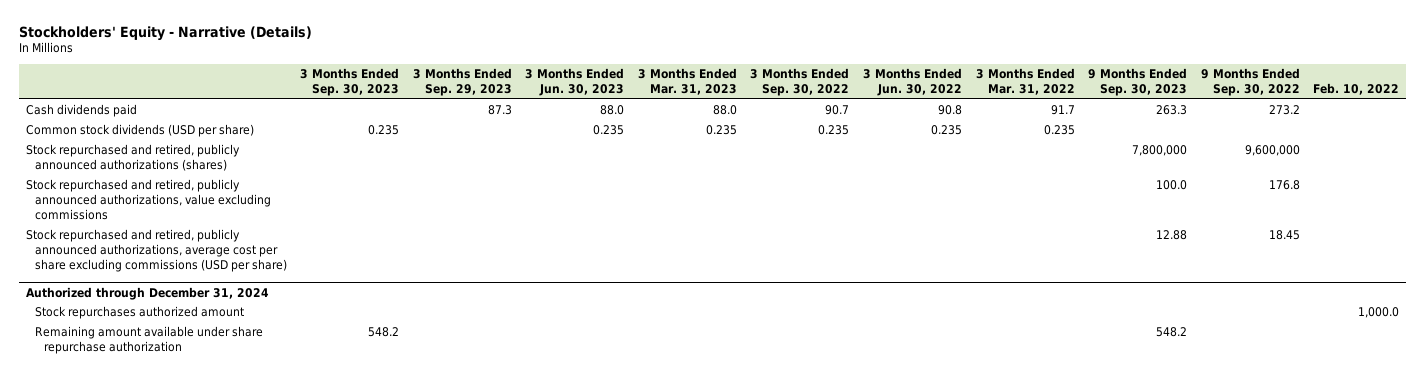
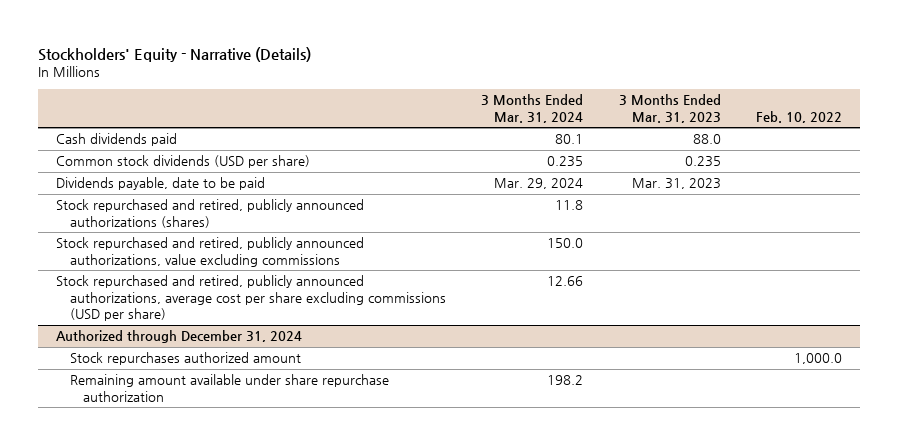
- | 3 Months Ended Sep. 30, 2023 | 3 Months Ended Sep. 29, 2023 | 3 Months Ended Jun. 30, 2023 | 3 Months Ended Mar. 31, 2023 | 3 Months Ended Sep. 30, 2022 | 3 Months Ended Jun. 30, 2022 | 3 Months Ended Mar. 31, 2022 | 9 Months Ended Sep. 30, 2023 | 9 Months Ended Sep. 30, 2022 | Feb. 10, 2022
+ | 3 Months Ended Mar. 31, 2024 | 3 Months Ended Mar. 31, 2023 | Feb. 10, 2022
+ Dividends payable, date to be paid | Mar. 29, 2024 | Mar. 31, 2023 |

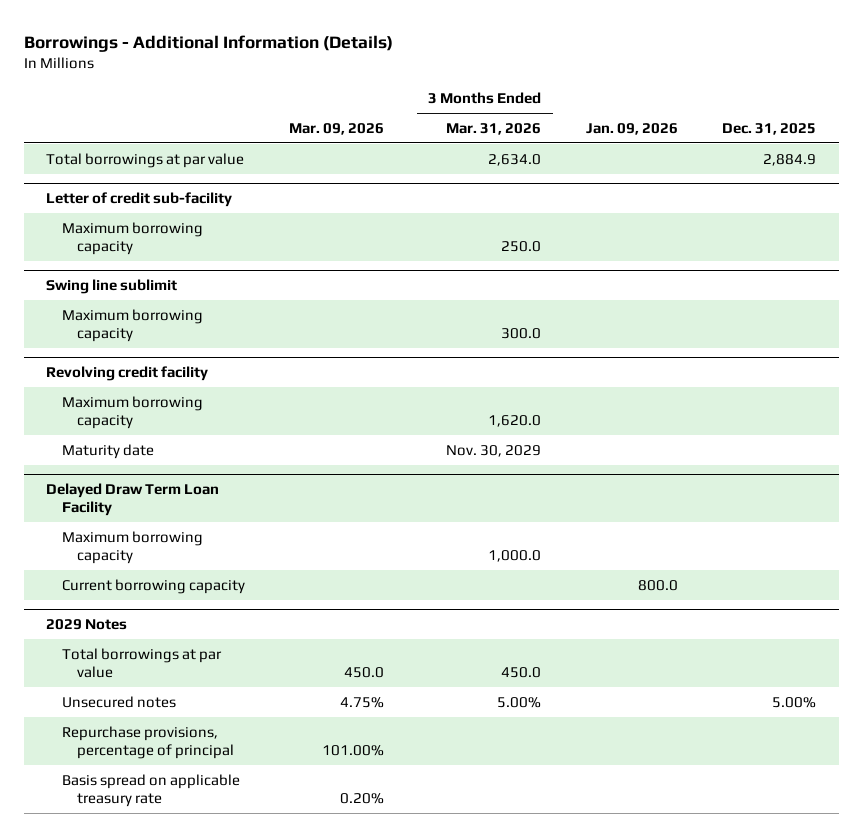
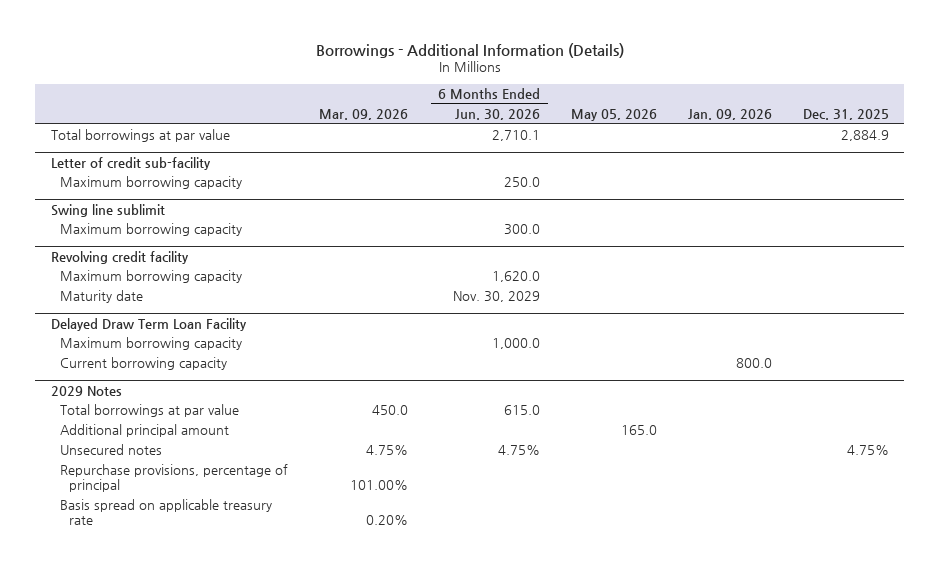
- | Mar. 09, 2026 | 3 Months Ended Mar. 31, 2026 | Jan. 09, 2026 | Dec. 31, 2025
+ | Mar. 09, 2026 | 6 Months Ended Jun. 30, 2026 | May 05, 2026 | Jan. 09, 2026 | Dec. 31, 2025
@ 2029 Notes
- Unsecured notes | 4.75% | 5.00% | | 5.00%
+ Additional principal amount | | | 165.0 | |
+ Unsecured notes | 4.75% | 4.75% | | | 4.75%

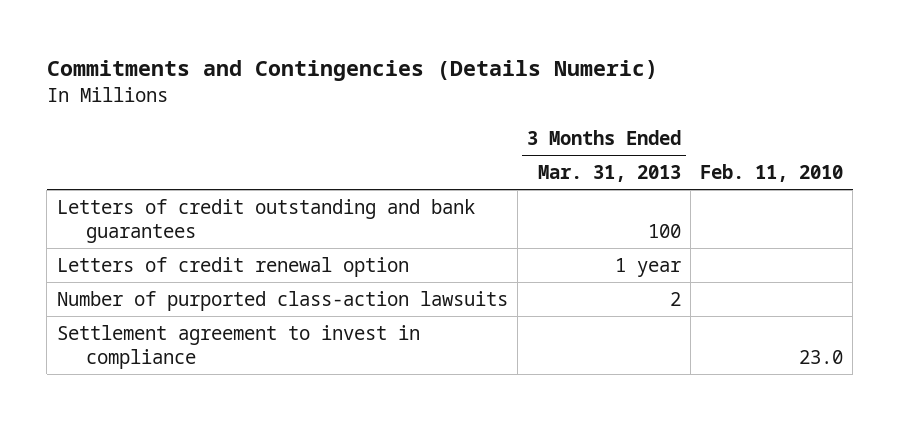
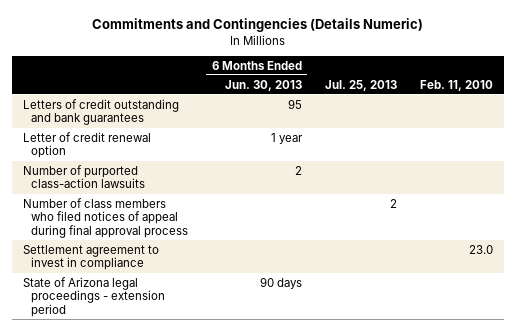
- | 3 Months Ended Mar. 31, 2013 | Feb. 11, 2010
+ | 6 Months Ended Jun. 30, 2013 | Jul. 25, 2013 | Feb. 11, 2010
- Letters of credit renewal option | 1 year |
+ Letter of credit renewal option | 1 year | |
+ Number of class members who filed notices of appeal during final approval process | | 2 |
+ State of Arizona legal proceedings - extension period | 90 days | |

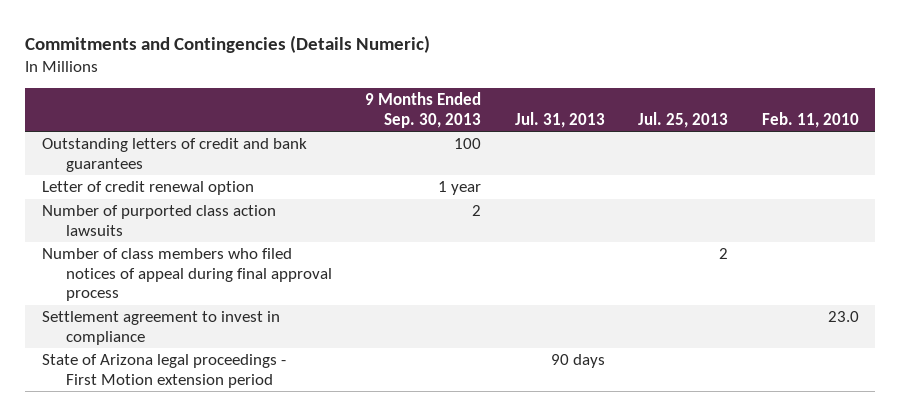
- | 6 Months Ended Jun. 30, 2013 | Jul. 25, 2013 | Feb. 11, 2010
+ | 9 Months Ended Sep. 30, 2013 | Jul. 31, 2013 | Jul. 25, 2013 | Feb. 11, 2010
- Letters of credit outstanding and bank guarantees | 95 | |
+ Outstanding letters of credit and bank guarantees | 100 | | |
- Number of purported class-action lawsuits | 2 | |
+ Number of purported class action lawsuits | 2 | | |
- State of Arizona legal proceedings - extension period | 90 days | |
+ State of Arizona legal proceedings - First Motion extension period | | 90 days | |

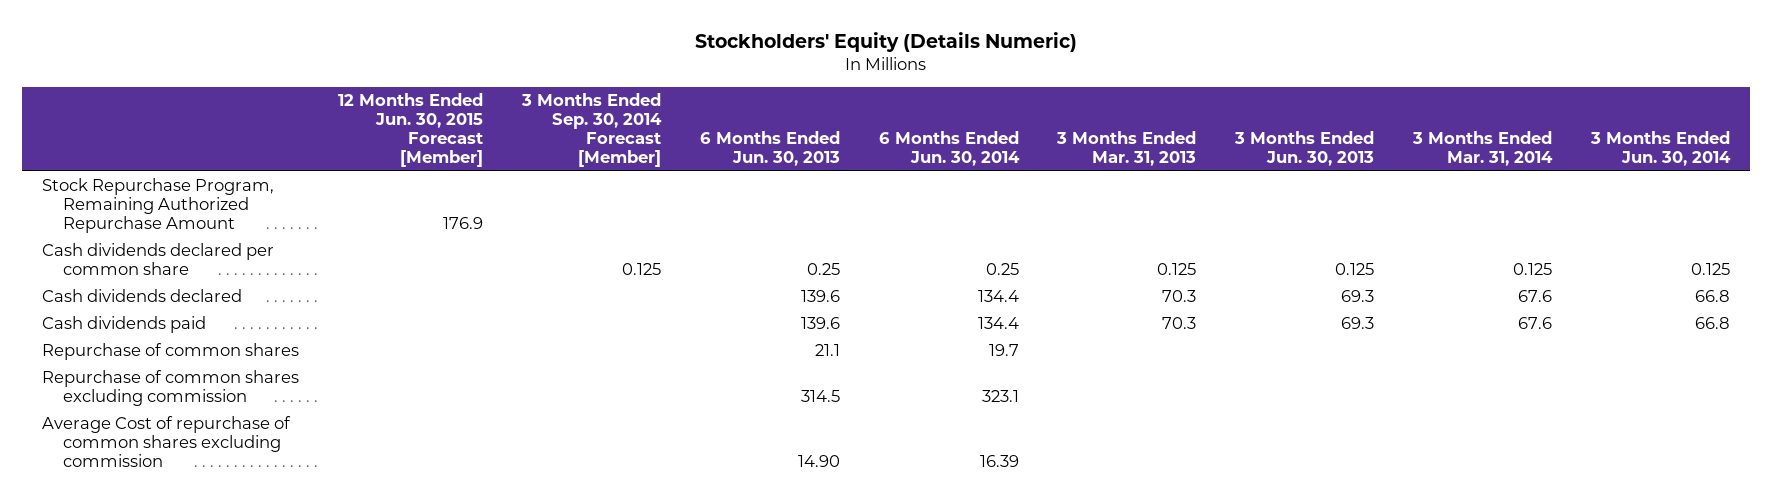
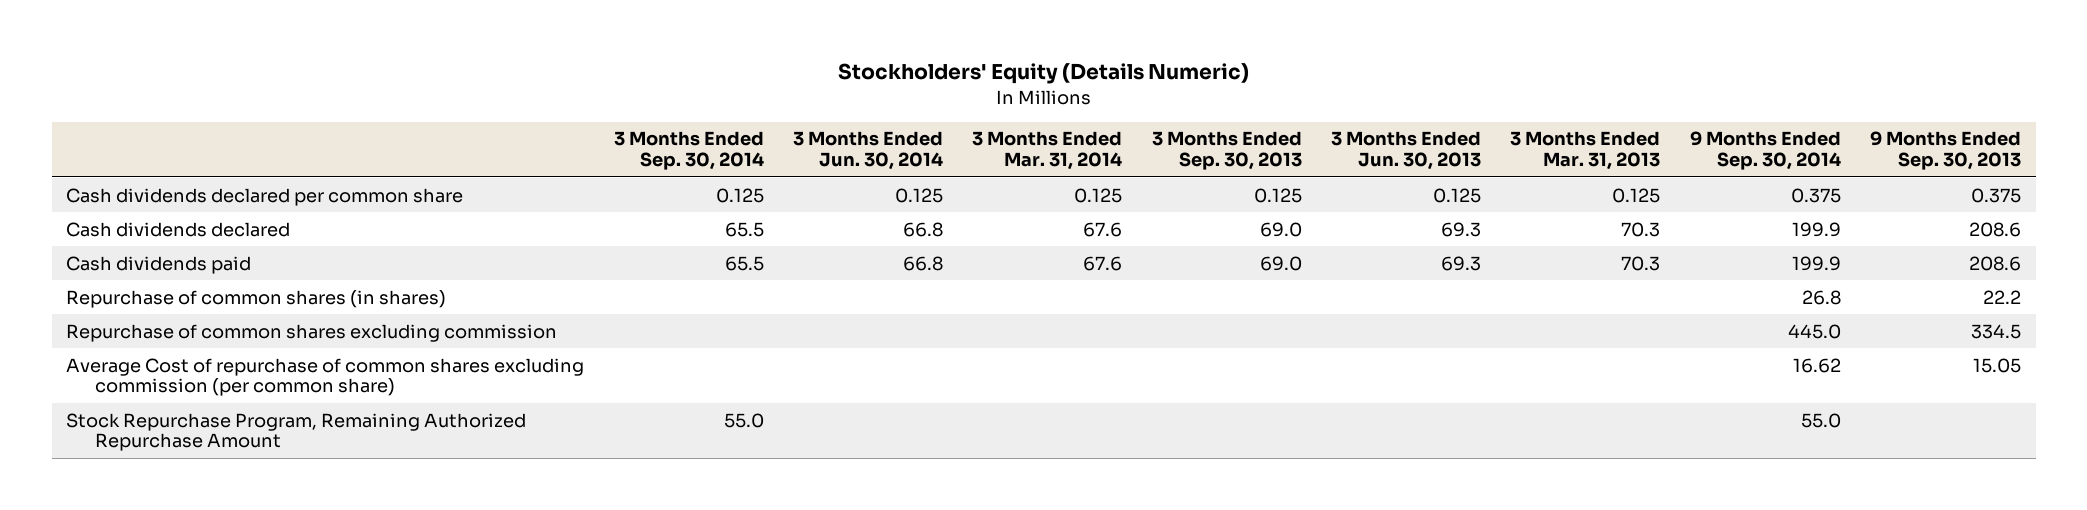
- | 12 Months Ended Jun. 30, 2015 Forecast [Member] | 3 Months Ended Sep. 30, 2014 Forecast [Member] | 6 Months Ended Jun. 30, 2013 | 6 Months Ended Jun. 30, 2014 | 3 Months Ended Mar. 31, 2013 | 3 Months Ended Jun. 30, 2013 | 3 Months Ended Mar. 31, 2014 | 3 Months Ended Jun. 30, 2014
+ | 3 Months Ended Sep. 30, 2014 | 3 Months Ended Jun. 30, 2014 | 3 Months Ended Mar. 31, 2014 | 3 Months Ended Sep. 30, 2013 | 3 Months Ended Jun. 30, 2013 | 3 Months Ended Mar. 31, 2013 | 9 Months Ended Sep. 30, 2014 | 9 Months Ended Sep. 30, 2013
- Repurchase of common shares | | | 21.1 | 19.7 | | | |
+ Repurchase of common shares (in shares) | | | | | | | 26.8 | 22.2
- Average Cost of repurchase of common shares excluding commission | | | 14.90 | 16.39 | | | |
+ Average Cost of repurchase of common shares excluding commission (per common share) | | | | | | | 16.62 | 15.05
moved down: Stock Repurchase Program, Remaining Authorized Repurchase Amount | 55.0 | | | | | | 55.0 |

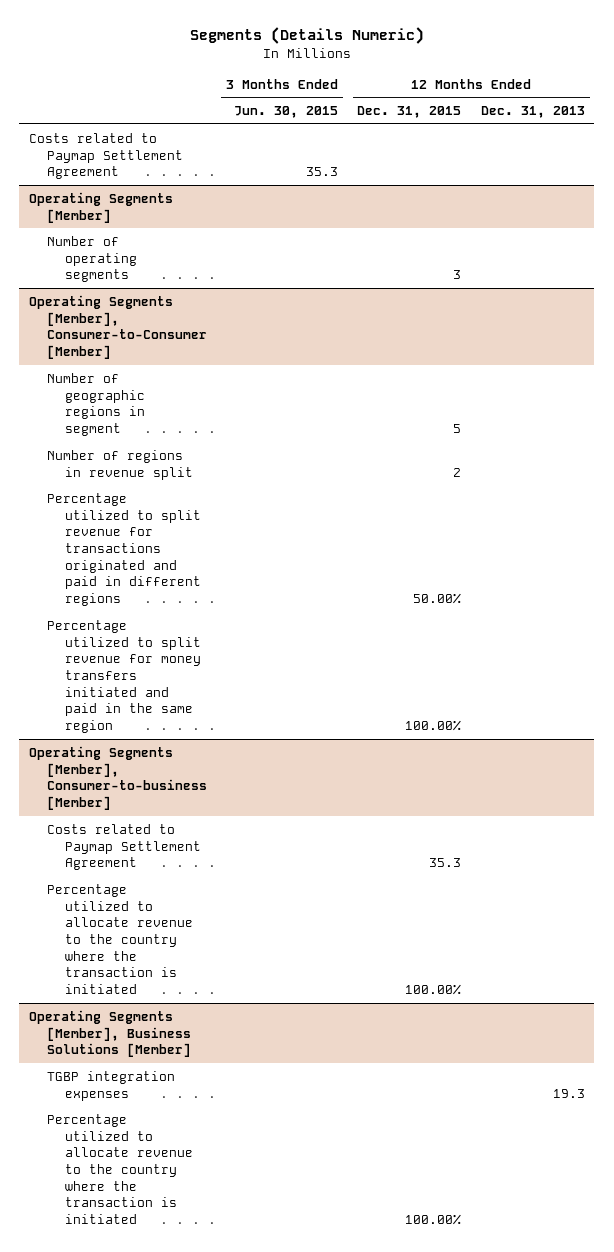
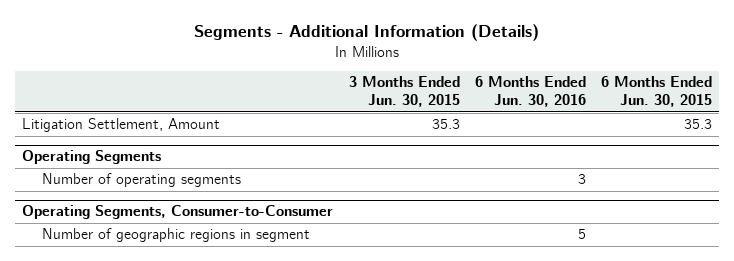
- Segments (Details Numeric)
+ Segments - Additional Information (Details)
- | 3 Months Ended Jun. 30, 2015 | 12 Months Ended Dec. 31, 2015 | 12 Months Ended Dec. 31, 2013
+ | 3 Months Ended Jun. 30, 2015 | 6 Months Ended Jun. 30, 2016 | 6 Months Ended Jun. 30, 2015
- Costs related to Paymap Settlement Agreement | 35.3 | |
- Operating Segments [Member]
+ Litigation Settlement, Amount | 35.3 | | 35.3
+ Operating Segments
- Operating Segments [Member], Consumer-to-Consumer [Member]
+ Operating Segments, Consumer-to-Consumer
- Number of regions in revenue split | | 2 |
- Percentage utilized to split revenue for transactions originated and paid in different regions | | 50.00% |
- Percentage utilized to split revenue for money transfers initiated and paid in the same region | | 100.00% |
- Operating Segments [Member], Consumer-to-business [Member]
- Costs related to Paymap Settlement Agreement | | 35.3 |
- Percentage utilized to allocate revenue to the country where the transaction is initiated | | 100.00% |
- Operating Segments [Member], Business Solutions [Member]
- TGBP integration expenses | | | 19.3
- Percentage utilized to allocate revenue to the country where the transaction is initiated | | 100.00% |

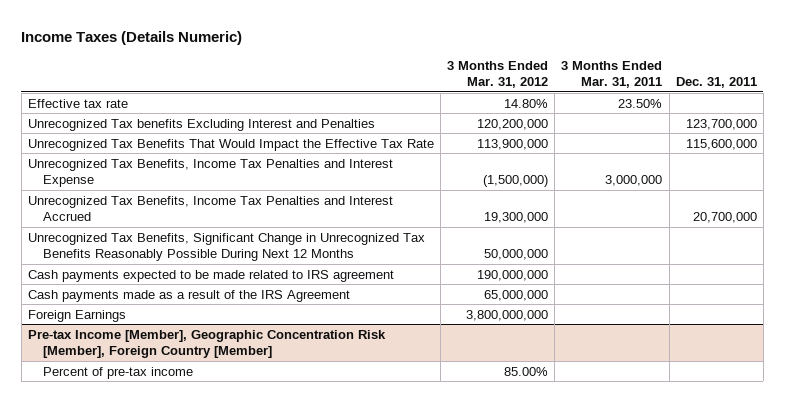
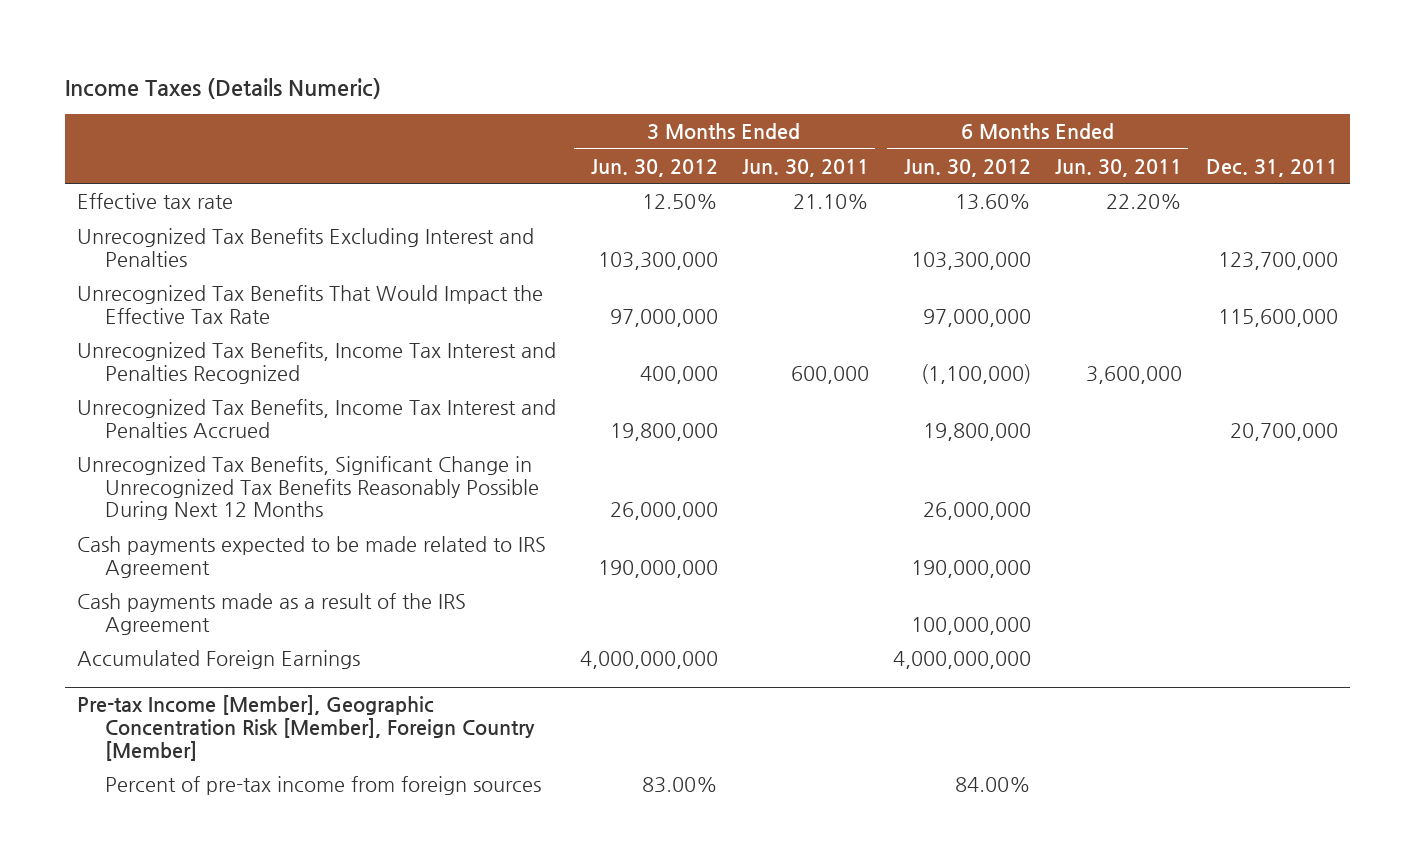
- | 3 Months Ended Mar. 31, 2012 | 3 Months Ended Mar. 31, 2011 | Dec. 31, 2011
+ | 3 Months Ended Jun. 30, 2012 | 3 Months Ended Jun. 30, 2011 | 6 Months Ended Jun. 30, 2012 | 6 Months Ended Jun. 30, 2011 | Dec. 31, 2011
- Unrecognized Tax benefits Excluding Interest and Penalties | 120,200,000 | | 123,700,000
+ Unrecognized Tax Benefits Excluding Interest and Penalties | 103,300,000 | | 103,300,000 | | 123,700,000
- Unrecognized Tax Benefits, Income Tax Penalties and Interest Expense | (1,500,000) | 3,000,000 |
- Unrecognized Tax Benefits, Income Tax Penalties and Interest Accrued | 19,300,000 | | 20,700,000
+ Unrecognized Tax Benefits, Income Tax Interest and Penalties Recognized | 400,000 | 600,000 | (1,100,000) | 3,600,000 |
+ Unrecognized Tax Benefits, Income Tax Interest and Penalties Accrued | 19,800,000 | | 19,800,000 | | 20,700,000
- Cash payments expected to be made related to IRS agreement | 190,000,000 | |
+ Cash payments expected to be made related to IRS Agreement | 190,000,000 | | 190,000,000 | |
- Foreign Earnings | 3,800,000,000 | |
+ Accumulated Foreign Earnings | 4,000,000,000 | | 4,000,000,000 | |
@ Pre-tax Income [Member], Geographic Concentration Risk [Member], Foreign Country [Member]
- Percent of pre-tax income | 85.00% | |
+ Percent of pre-tax income from foreign sources | 83.00% | | 84.00% | |

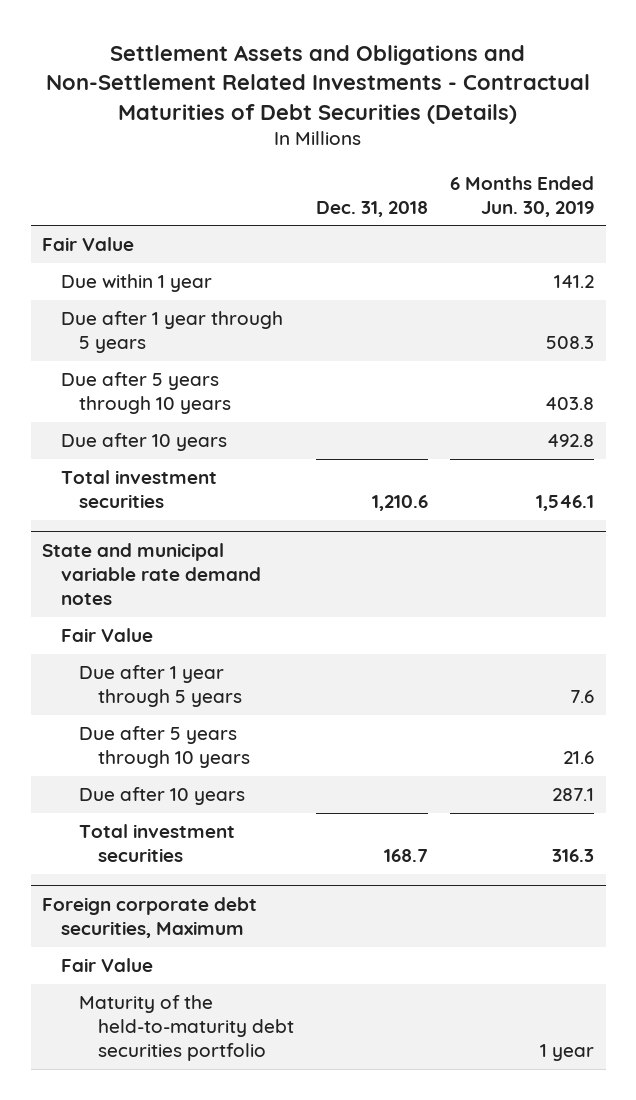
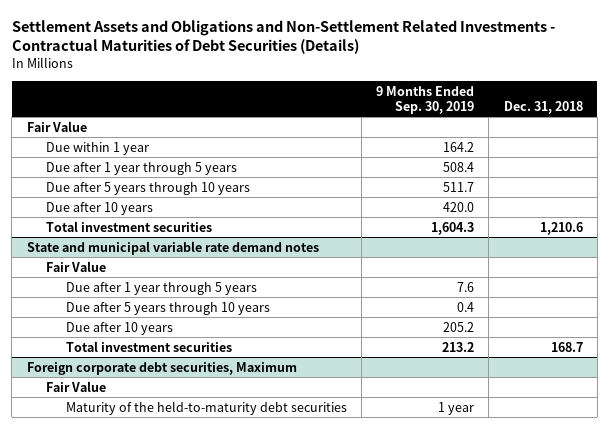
- | Dec. 31, 2018 | 6 Months Ended Jun. 30, 2019
+ | 9 Months Ended Sep. 30, 2019 | Dec. 31, 2018
@ Foreign corporate debt securities, Maximum
- Maturity of the held-to-maturity debt securities portfolio | | 1 year
+ Maturity of the held-to-maturity debt securities | 1 year |

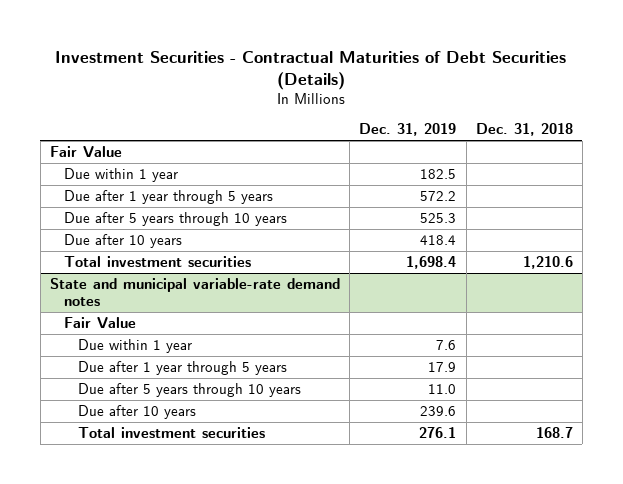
- Settlement Assets and Obligations and Non-Settlement Related Investments - Contractual Maturities of Debt Securities (Details)
+ Investment Securities - Contractual Maturities of Debt Securities (Details)
- | 9 Months Ended Sep. 30, 2019 | Dec. 31, 2018
+ | Dec. 31, 2019 | Dec. 31, 2018
- State and municipal variable rate demand notes
+ State and municipal variable-rate demand notes
+ Due within 1 year | 7.6 |
- Foreign corporate debt securities, Maximum
- Fair Value
- Maturity of the held-to-maturity debt securities | 1 year |

